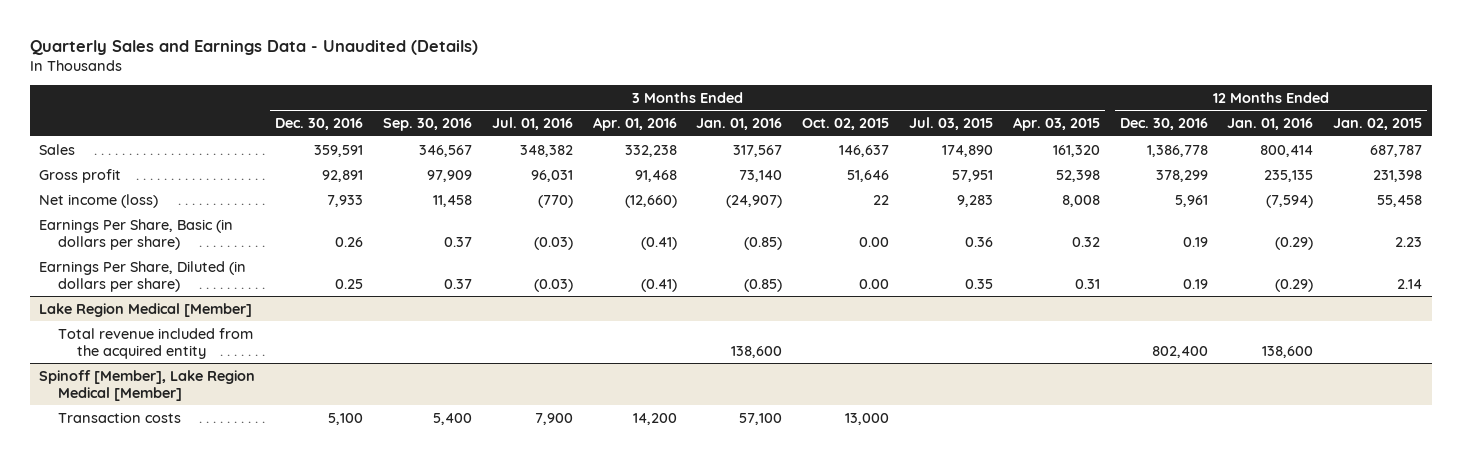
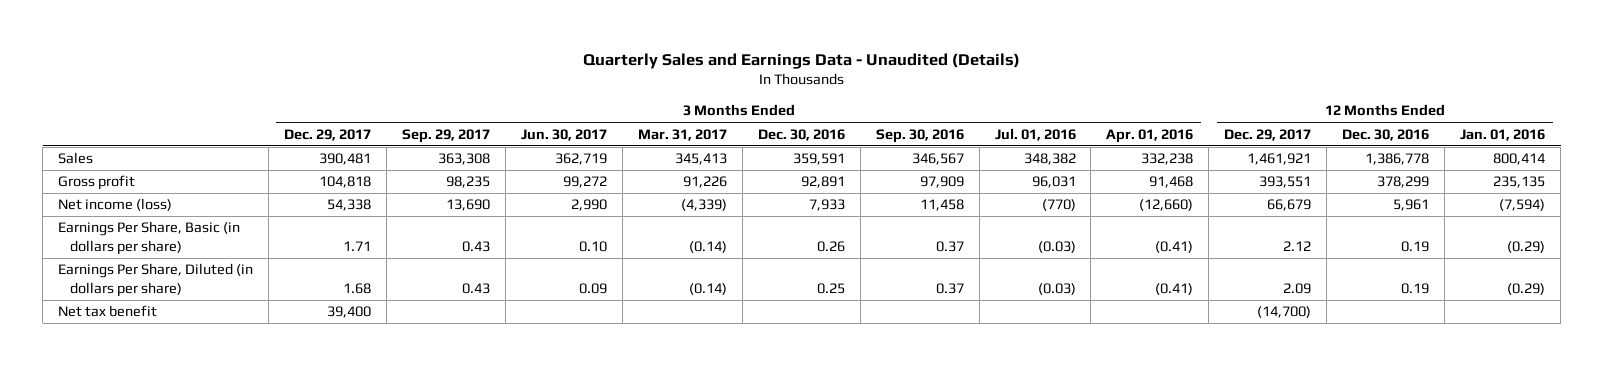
- | 3 Months Ended Dec. 30, 2016 | 3 Months Ended Sep. 30, 2016 | 3 Months Ended Jul. 01, 2016 | 3 Months Ended Apr. 01, 2016 | 3 Months Ended Jan. 01, 2016 | 3 Months Ended Oct. 02, 2015 | 3 Months Ended Jul. 03, 2015 | 3 Months Ended Apr. 03, 2015 | 12 Months Ended Dec. 30, 2016 | 12 Months Ended Jan. 01, 2016 | 12 Months Ended Jan. 02, 2015
+ | 3 Months Ended Dec. 29, 2017 | 3 Months Ended Sep. 29, 2017 | 3 Months Ended Jun. 30, 2017 | 3 Months Ended Mar. 31, 2017 | 3 Months Ended Dec. 30, 2016 | 3 Months Ended Sep. 30, 2016 | 3 Months Ended Jul. 01, 2016 | 3 Months Ended Apr. 01, 2016 | 12 Months Ended Dec. 29, 2017 | 12 Months Ended Dec. 30, 2016 | 12 Months Ended Jan. 01, 2016
- Lake Region Medical [Member]
- Total revenue included from the acquired entity | | | | | 138,600 | | | | 802,400 | 138,600 |
- Spinoff [Member], Lake Region Medical [Member]
- Transaction costs | 5,100 | 5,400 | 7,900 | 14,200 | 57,100 | 13,000 | | | | |
+ Net tax benefit | 39,400 | | | | | | | | (14,700) | |

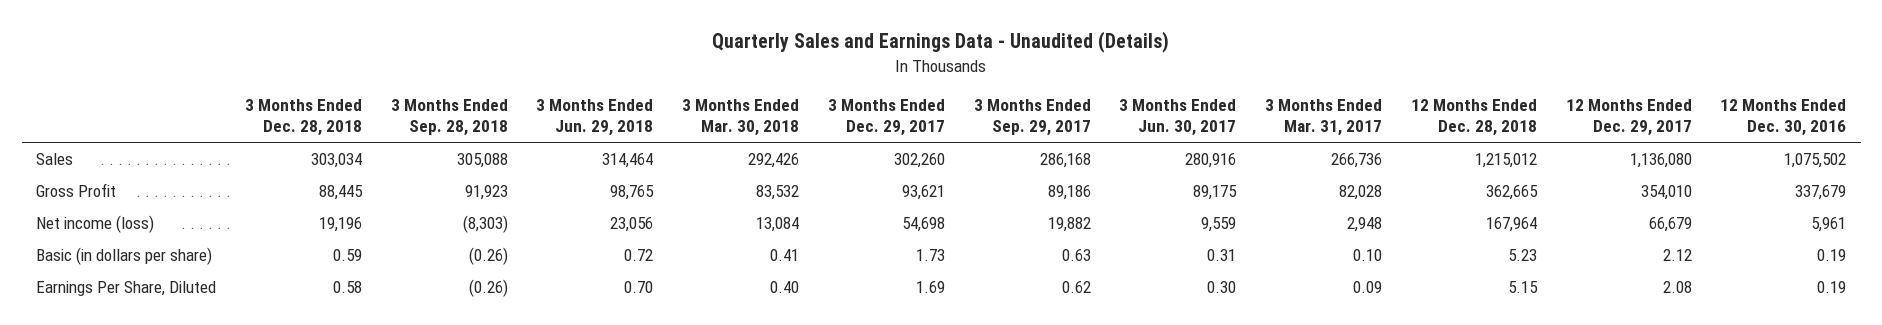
- | 3 Months Ended Dec. 29, 2017 | 3 Months Ended Sep. 29, 2017 | 3 Months Ended Jun. 30, 2017 | 3 Months Ended Mar. 31, 2017 | 3 Months Ended Dec. 30, 2016 | 3 Months Ended Sep. 30, 2016 | 3 Months Ended Jul. 01, 2016 | 3 Months Ended Apr. 01, 2016 | 12 Months Ended Dec. 29, 2017 | 12 Months Ended Dec. 30, 2016 | 12 Months Ended Jan. 01, 2016
+ | 3 Months Ended Dec. 28, 2018 | 3 Months Ended Sep. 28, 2018 | 3 Months Ended Jun. 29, 2018 | 3 Months Ended Mar. 30, 2018 | 3 Months Ended Dec. 29, 2017 | 3 Months Ended Sep. 29, 2017 | 3 Months Ended Jun. 30, 2017 | 3 Months Ended Mar. 31, 2017 | 12 Months Ended Dec. 28, 2018 | 12 Months Ended Dec. 29, 2017 | 12 Months Ended Dec. 30, 2016
- Sales | 390,481 | 363,308 | 362,719 | 345,413 | 359,591 | 346,567 | 348,382 | 332,238 | 1,461,921 | 1,386,778 | 800,414
- Gross profit | 104,818 | 98,235 | 99,272 | 91,226 | 92,891 | 97,909 | 96,031 | 91,468 | 393,551 | 378,299 | 235,135
- Net income (loss) | 54,338 | 13,690 | 2,990 | (4,339) | 7,933 | 11,458 | (770) | (12,660) | 66,679 | 5,961 | (7,594)
- Earnings Per Share, Basic (in dollars per share) | 1.71 | 0.43 | 0.10 | (0.14) | 0.26 | 0.37 | (0.03) | (0.41) | 2.12 | 0.19 | (0.29)
- Earnings Per Share, Diluted (in dollars per share) | 1.68 | 0.43 | 0.09 | (0.14) | 0.25 | 0.37 | (0.03) | (0.41) | 2.09 | 0.19 | (0.29)
- Net tax benefit | 39,400 | | | | | | | | (14,700) | |
+ Sales | 303,034 | 305,088 | 314,464 | 292,426 | 302,260 | 286,168 | 280,916 | 266,736 | 1,215,012 | 1,136,080 | 1,075,502
+ Gross Profit | 88,445 | 91,923 | 98,765 | 83,532 | 93,621 | 89,186 | 89,175 | 82,028 | 362,665 | 354,010 | 337,679
+ Net income (loss) | 19,196 | (8,303) | 23,056 | 13,084 | 54,698 | 19,882 | 9,559 | 2,948 | 167,964 | 66,679 | 5,961
+ Basic (in dollars per share) | 0.59 | (0.26) | 0.72 | 0.41 | 1.73 | 0.63 | 0.31 | 0.10 | 5.23 | 2.12 | 0.19
+ Earnings Per Share, Diluted | 0.58 | (0.26) | 0.70 | 0.40 | 1.69 | 0.62 | 0.30 | 0.09 | 5.15 | 2.08 | 0.19

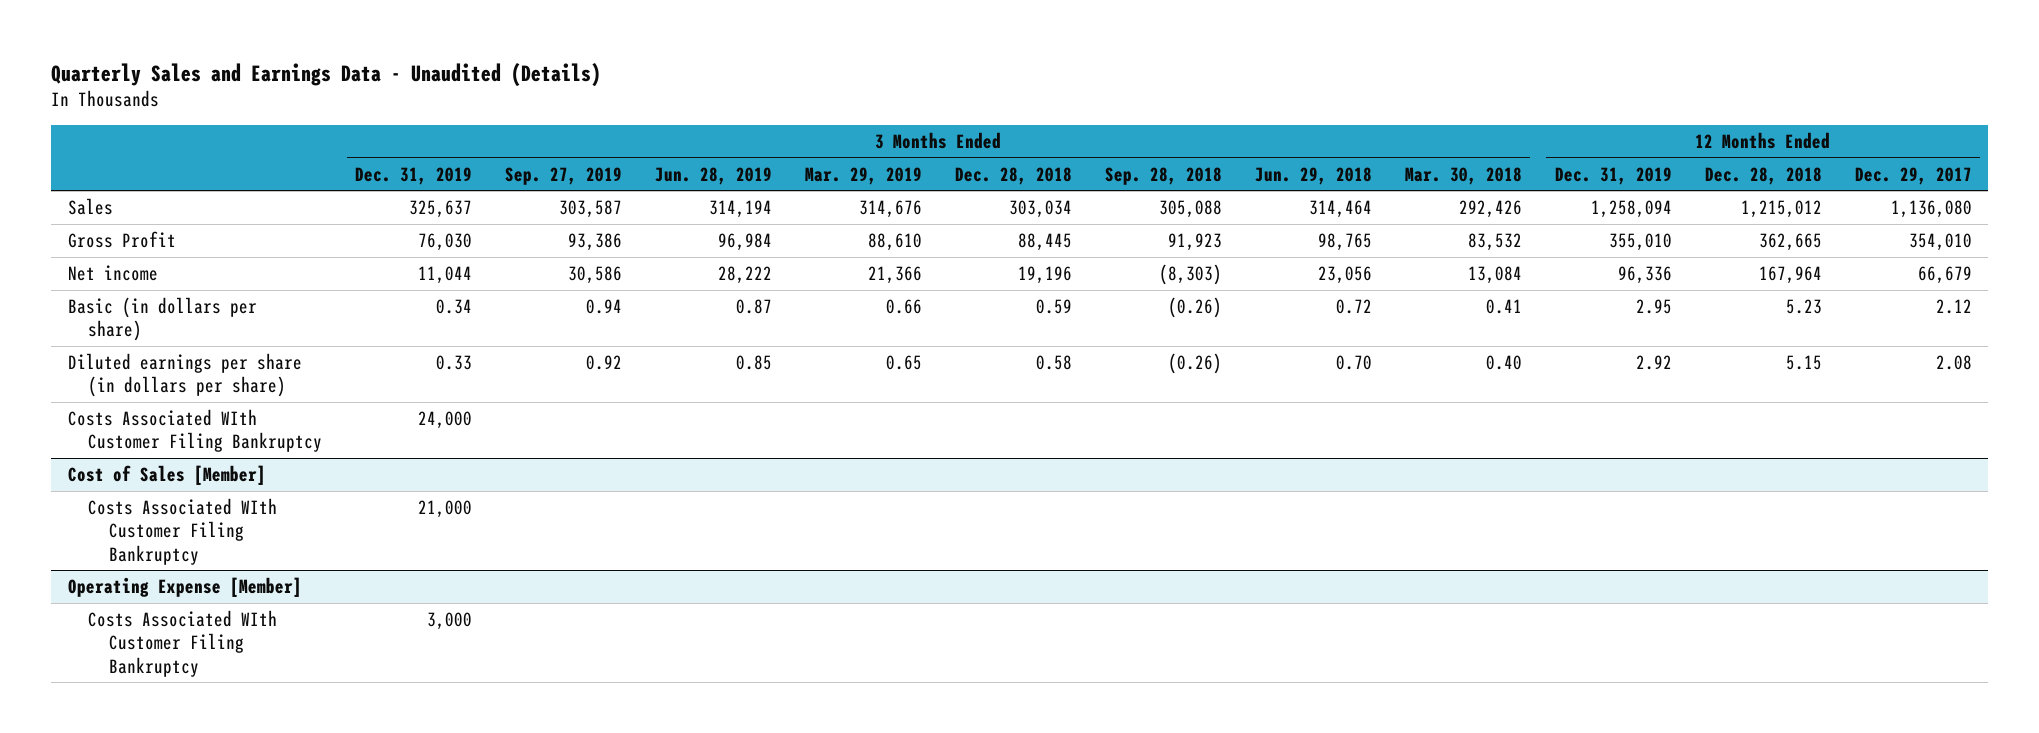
- | 3 Months Ended Dec. 28, 2018 | 3 Months Ended Sep. 28, 2018 | 3 Months Ended Jun. 29, 2018 | 3 Months Ended Mar. 30, 2018 | 3 Months Ended Dec. 29, 2017 | 3 Months Ended Sep. 29, 2017 | 3 Months Ended Jun. 30, 2017 | 3 Months Ended Mar. 31, 2017 | 12 Months Ended Dec. 28, 2018 | 12 Months Ended Dec. 29, 2017 | 12 Months Ended Dec. 30, 2016
+ | 3 Months Ended Dec. 31, 2019 | 3 Months Ended Sep. 27, 2019 | 3 Months Ended Jun. 28, 2019 | 3 Months Ended Mar. 29, 2019 | 3 Months Ended Dec. 28, 2018 | 3 Months Ended Sep. 28, 2018 | 3 Months Ended Jun. 29, 2018 | 3 Months Ended Mar. 30, 2018 | 12 Months Ended Dec. 31, 2019 | 12 Months Ended Dec. 28, 2018 | 12 Months Ended Dec. 29, 2017
- Net income (loss) | 19,196 | (8,303) | 23,056 | 13,084 | 54,698 | 19,882 | 9,559 | 2,948 | 167,964 | 66,679 | 5,961
+ Net income | 11,044 | 30,586 | 28,222 | 21,366 | 19,196 | (8,303) | 23,056 | 13,084 | 96,336 | 167,964 | 66,679
- Earnings Per Share, Diluted | 0.58 | (0.26) | 0.70 | 0.40 | 1.69 | 0.62 | 0.30 | 0.09 | 5.15 | 2.08 | 0.19
+ Diluted earnings per share (in dollars per share) | 0.33 | 0.92 | 0.85 | 0.65 | 0.58 | (0.26) | 0.70 | 0.40 | 2.92 | 5.15 | 2.08
+ Costs Associated WIth Customer Filing Bankruptcy | 24,000 | | | | | | | | | |
+ Cost of Sales [Member]
+ Costs Associated WIth Customer Filing Bankruptcy | 21,000 | | | | | | | | | |
+ Operating Expense [Member]
+ Costs Associated WIth Customer Filing Bankruptcy | 3,000 | | | | | | | | | |

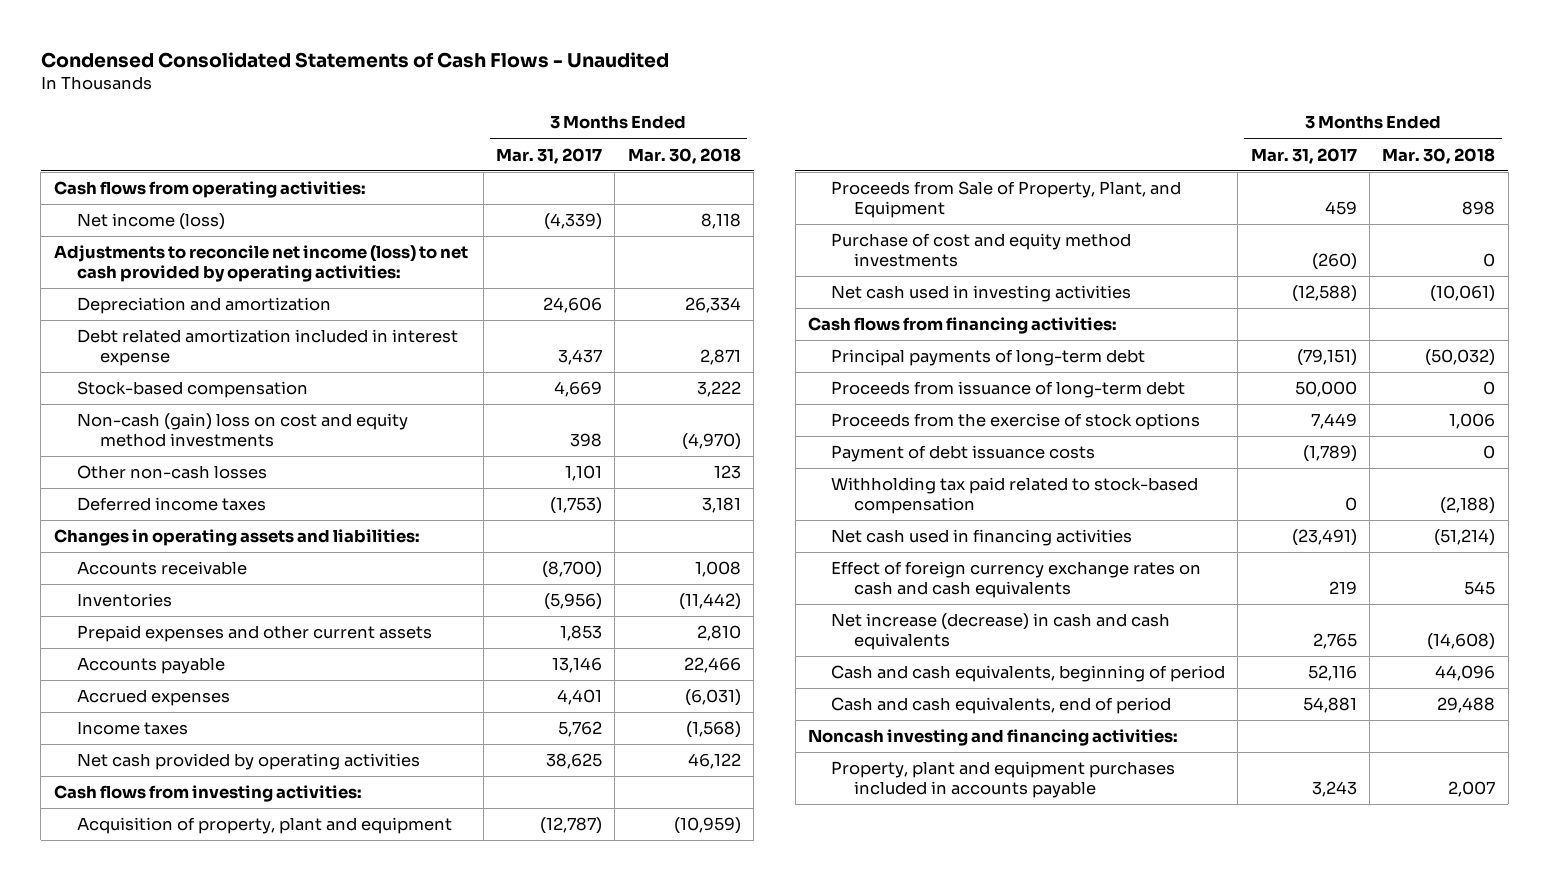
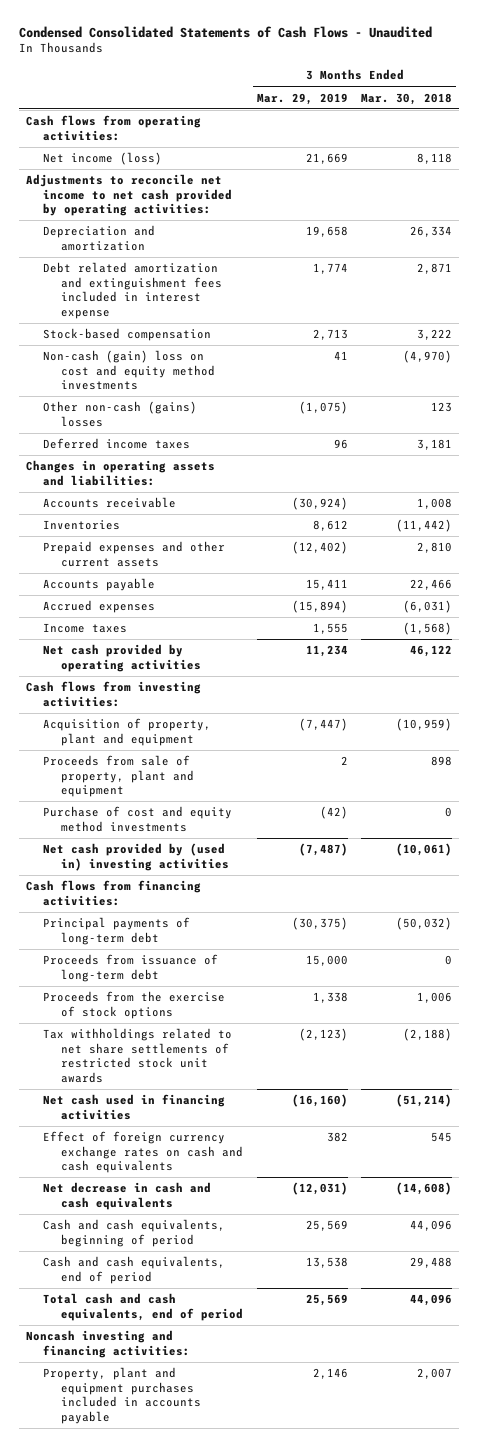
- | 3 Months Ended Mar. 31, 2017 | 3 Months Ended Mar. 30, 2018
+ | 3 Months Ended Mar. 29, 2019 | 3 Months Ended Mar. 30, 2018
- Adjustments to reconcile net income (loss) to net cash provided by operating activities:
+ Adjustments to reconcile net income to net cash provided by operating activities:
- Debt related amortization included in interest expense | 3,437 | 2,871
+ Debt related amortization and extinguishment fees included in interest expense | 1,774 | 2,871
- Other non-cash losses | 1,101 | 123
+ Other non-cash (gains) losses | (1,075) | 123
- Proceeds from Sale of Property, Plant, and Equipment | 459 | 898
+ Proceeds from sale of property, plant and equipment | 2 | 898
- Net cash used in investing activities | (12,588) | (10,061)
+ Net cash provided by (used in) investing activities | (7,487) | (10,061)
- Payment of debt issuance costs | (1,789) | 0
- Withholding tax paid related to stock-based compensation | 0 | (2,188)
+ Tax withholdings related to net share settlements of restricted stock unit awards | (2,123) | (2,188)
- Net increase (decrease) in cash and cash equivalents | 2,765 | (14,608)
+ Net decrease in cash and cash equivalents | (12,031) | (14,608)
+ Total cash and cash equivalents, end of period | 25,569 | 44,096

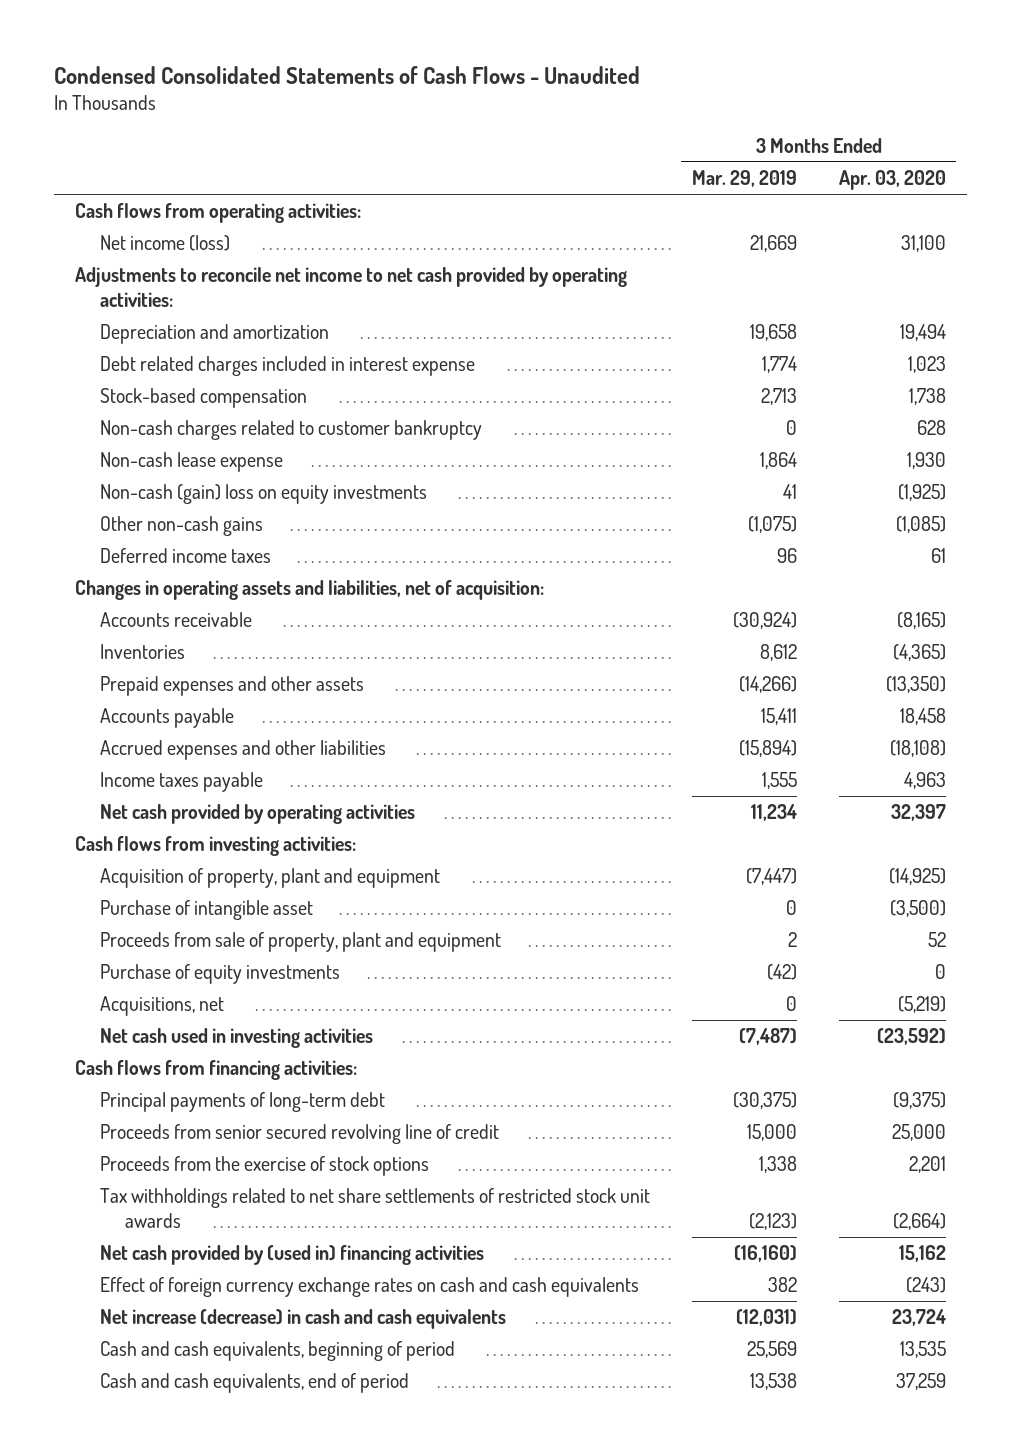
- | 3 Months Ended Mar. 29, 2019 | 3 Months Ended Mar. 30, 2018
+ | 3 Months Ended Mar. 29, 2019 | 3 Months Ended Apr. 03, 2020
- Debt related amortization and extinguishment fees included in interest expense | 1,774 | 2,871
+ Debt related charges included in interest expense | 1,774 | 1,023
- Non-cash (gain) loss on cost and equity method investments | 41 | (4,970)
- Other non-cash (gains) losses | (1,075) | 123
+ Non-cash charges related to customer bankruptcy | 0 | 628
+ Non-cash lease expense | 1,864 | 1,930
+ Non-cash (gain) loss on equity investments | 41 | (1,925)
+ Other non-cash gains | (1,075) | (1,085)
- Changes in operating assets and liabilities:
+ Changes in operating assets and liabilities, net of acquisition:
- Prepaid expenses and other current assets | (12,402) | 2,810
+ Prepaid expenses and other assets | (14,266) | (13,350)
- Accrued expenses | (15,894) | (6,031)
- Income taxes | 1,555 | (1,568)
+ Accrued expenses and other liabilities | (15,894) | (18,108)
+ Income taxes payable | 1,555 | 4,963
+ Purchase of intangible asset | 0 | (3,500)
- Purchase of cost and equity method investments | (42) | 0
- Net cash provided by (used in) investing activities | (7,487) | (10,061)
+ Purchase of equity investments | (42) | 0
+ Acquisitions, net | 0 | (5,219)
+ Net cash used in investing activities | (7,487) | (23,592)
- Proceeds from issuance of long-term debt | 15,000 | 0
+ Proceeds from senior secured revolving line of credit | 15,000 | 25,000
- Net cash used in financing activities | (16,160) | (51,214)
+ Net cash provided by (used in) financing activities | (16,160) | 15,162
- Net decrease in cash and cash equivalents | (12,031) | (14,608)
+ Net increase (decrease) in cash and cash equivalents | (12,031) | 23,724
- Total cash and cash equivalents, end of period | 25,569 | 44,096
- Noncash investing and financing activities:
- Property, plant and equipment purchases included in accounts payable | 2,146 | 2,007

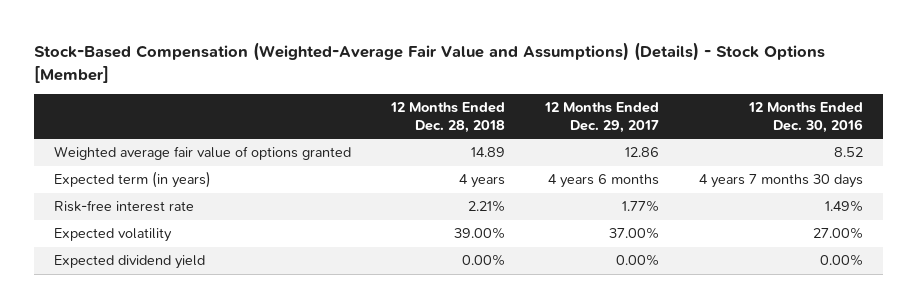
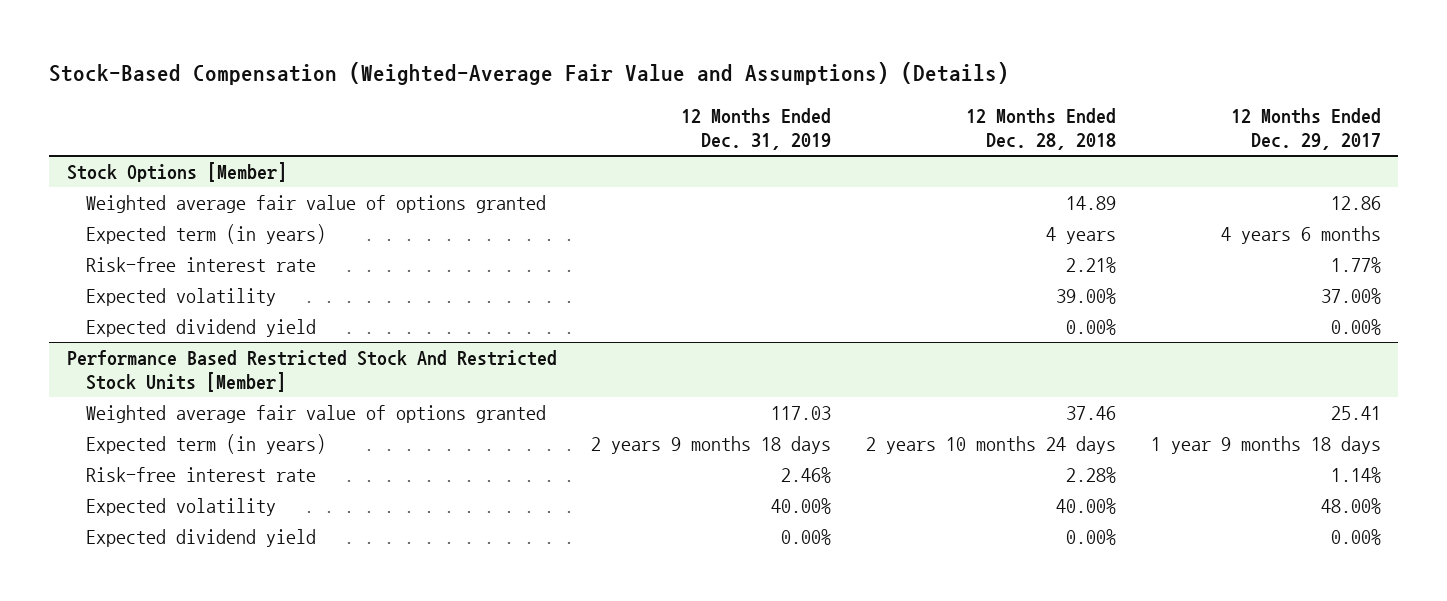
- Stock-Based Compensation (Weighted-Average Fair Value and Assumptions) (Details) - Stock Options [Member]
+ Stock-Based Compensation (Weighted-Average Fair Value and Assumptions) (Details)
- | 12 Months Ended Dec. 28, 2018 | 12 Months Ended Dec. 29, 2017 | 12 Months Ended Dec. 30, 2016
+ | 12 Months Ended Dec. 31, 2019 | 12 Months Ended Dec. 28, 2018 | 12 Months Ended Dec. 29, 2017
+ Stock Options [Member]
+ Performance Based Restricted Stock And Restricted Stock Units [Member]
+ Weighted average fair value of options granted | 117.03 | 37.46 | 25.41
+ Expected term (in years) | 2 years 9 months 18 days | 2 years 10 months 24 days | 1 year 9 months 18 days
+ Risk-free interest rate | 2.46% | 2.28% | 1.14%
+ Expected volatility | 40.00% | 40.00% | 48.00%
+ Expected dividend yield | 0.00% | 0.00% | 0.00%

